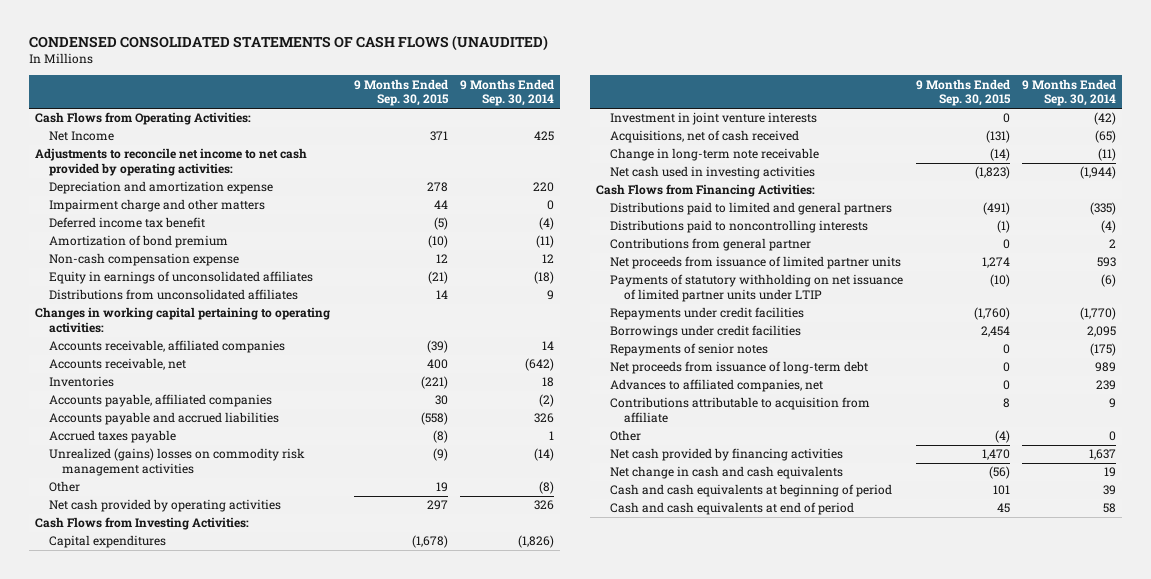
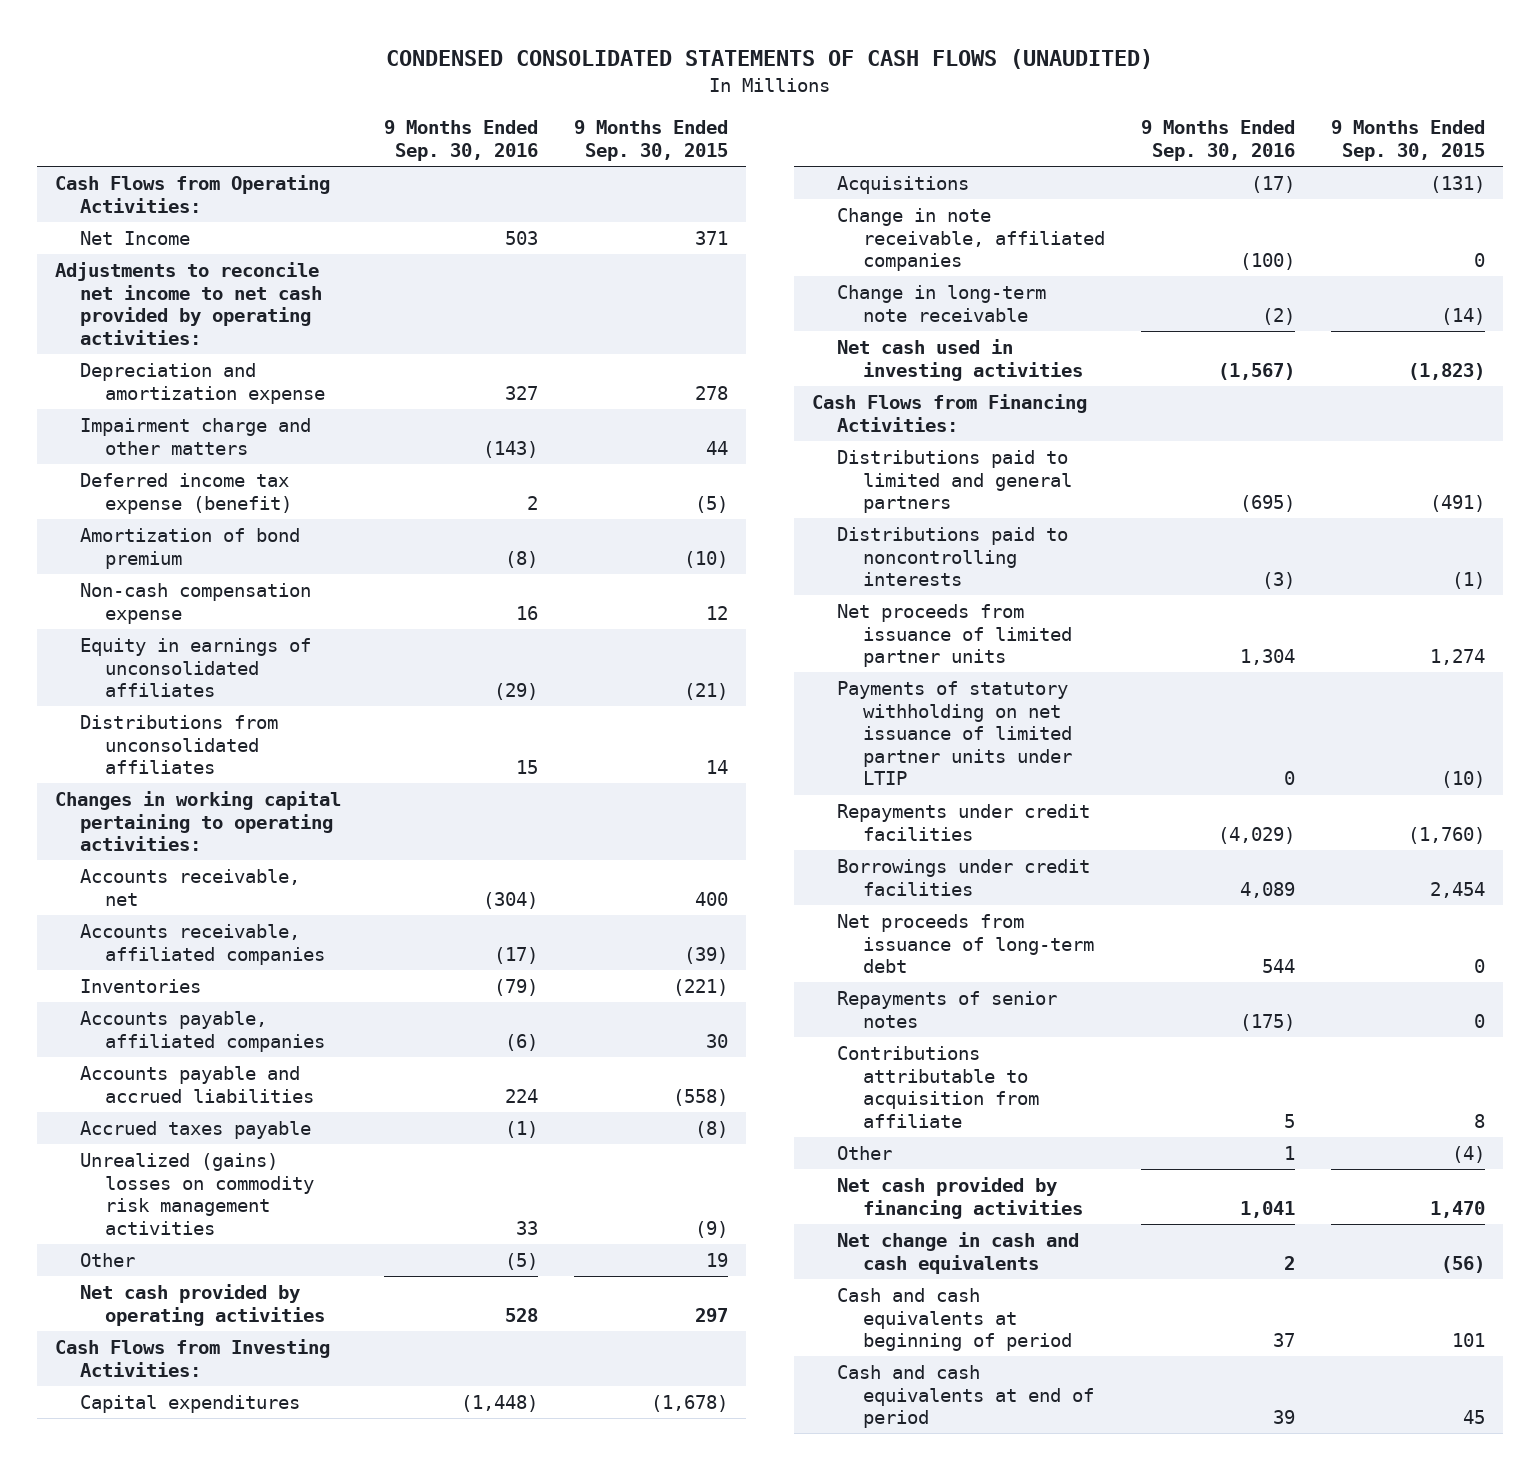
- | 9 Months Ended Sep. 30, 2015 | 9 Months Ended Sep. 30, 2014
+ | 9 Months Ended Sep. 30, 2016 | 9 Months Ended Sep. 30, 2015
- Deferred income tax benefit | (5) | (4)
+ Deferred income tax expense (benefit) | 2 | (5)
moved down: Accounts receivable, affiliated companies | (17) | (39)
- Investment in joint venture interests | 0 | (42)
- Acquisitions, net of cash received | (131) | (65)
+ Acquisitions | (17) | (131)
+ Change in note receivable, affiliated companies | (100) | 0
- Contributions from general partner | 0 | 2
- Advances to affiliated companies, net | 0 | 239
moved down: Repayments of senior notes | (175) | 0

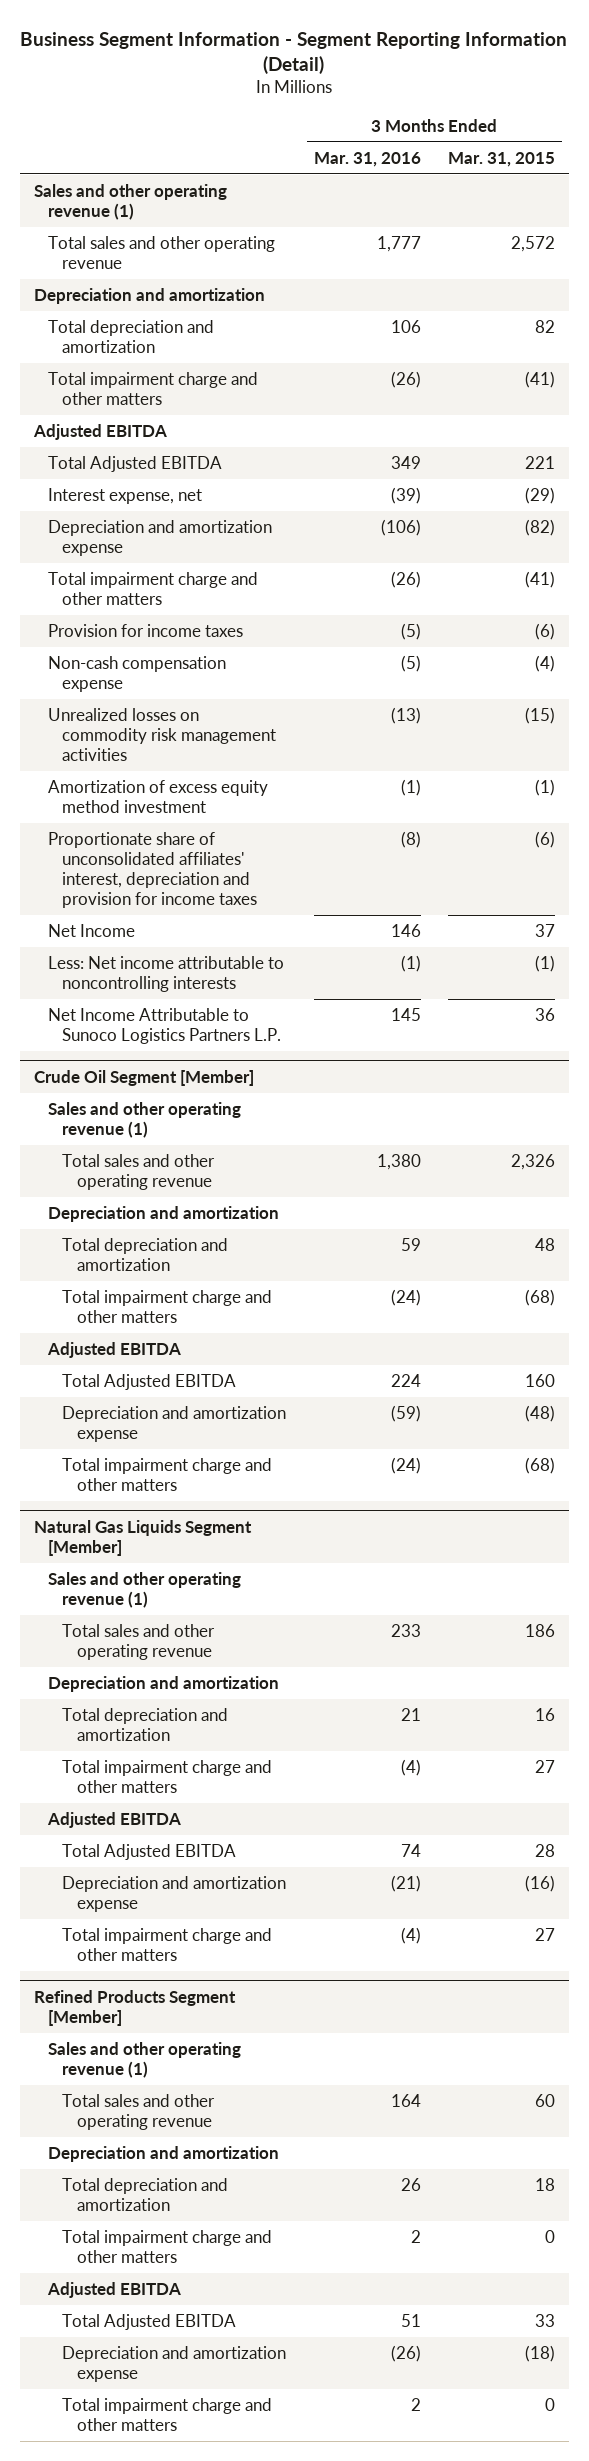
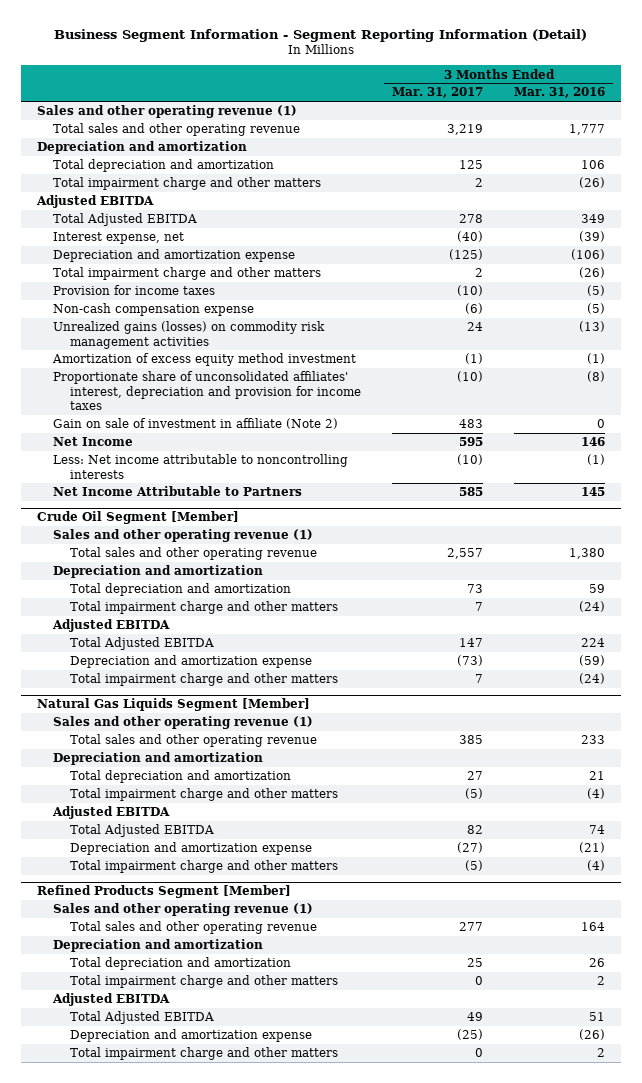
- | 3 Months Ended Mar. 31, 2016 | 3 Months Ended Mar. 31, 2015
+ | 3 Months Ended Mar. 31, 2017 | 3 Months Ended Mar. 31, 2016
- Unrealized losses on commodity risk management activities | (13) | (15)
+ Unrealized gains (losses) on commodity risk management activities | 24 | (13)
+ Gain on sale of investment in affiliate (Note 2) | 483 | 0
- Net Income Attributable to Sunoco Logistics Partners L.P. | 145 | 36
+ Net Income Attributable to Partners | 585 | 145

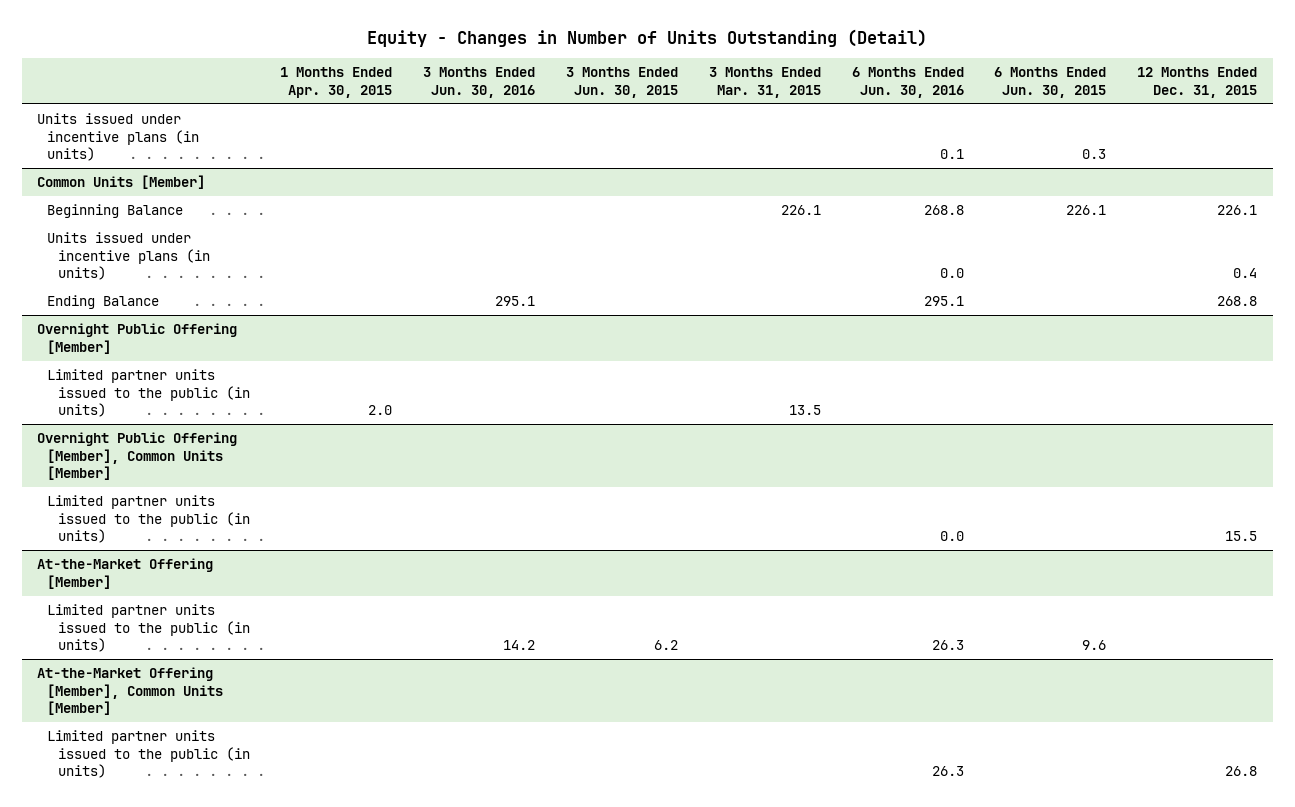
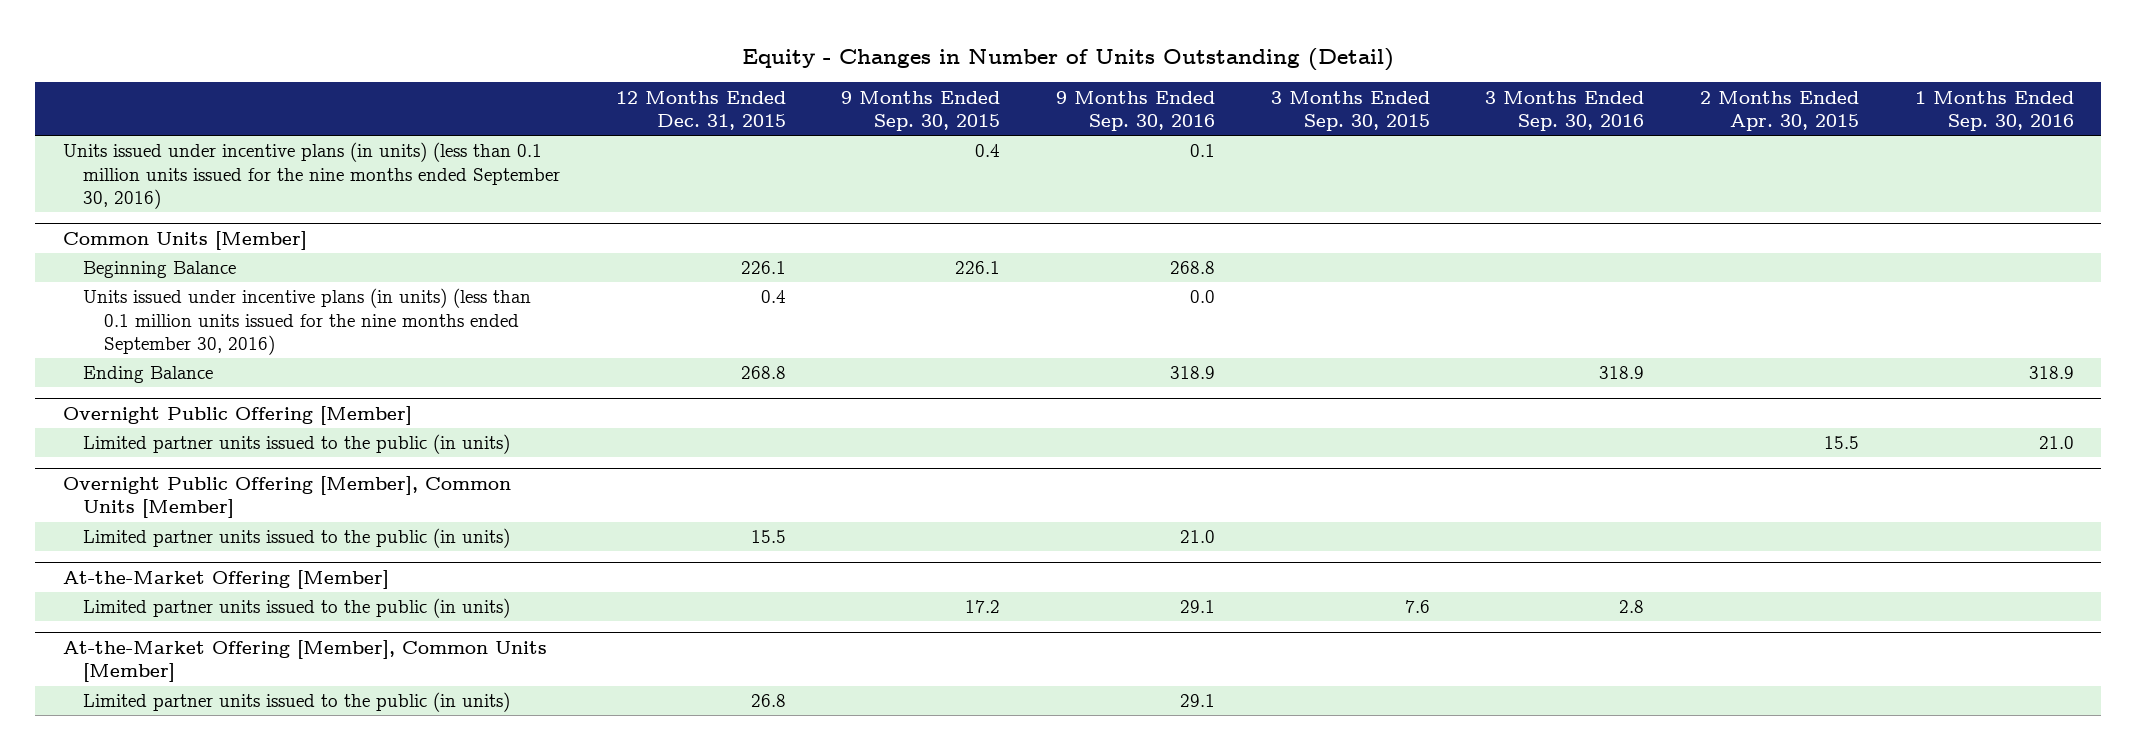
- | 1 Months Ended Apr. 30, 2015 | 3 Months Ended Jun. 30, 2016 | 3 Months Ended Jun. 30, 2015 | 3 Months Ended Mar. 31, 2015 | 6 Months Ended Jun. 30, 2016 | 6 Months Ended Jun. 30, 2015 | 12 Months Ended Dec. 31, 2015
+ | 12 Months Ended Dec. 31, 2015 | 9 Months Ended Sep. 30, 2015 | 9 Months Ended Sep. 30, 2016 | 3 Months Ended Sep. 30, 2015 | 3 Months Ended Sep. 30, 2016 | 2 Months Ended Apr. 30, 2015 | 1 Months Ended Sep. 30, 2016
- Units issued under incentive plans (in units) | | | | | 0.1 | 0.3 |
+ Units issued under incentive plans (in units) (less than 0.1 million units issued for the nine months ended September 30, 2016) | | 0.4 | 0.1 | | | |
@ Common Units [Member]
- Units issued under incentive plans (in units) | | | | | 0.0 | | 0.4
+ Units issued under incentive plans (in units) (less than 0.1 million units issued for the nine months ended September 30, 2016) | 0.4 | | 0.0 | | | |

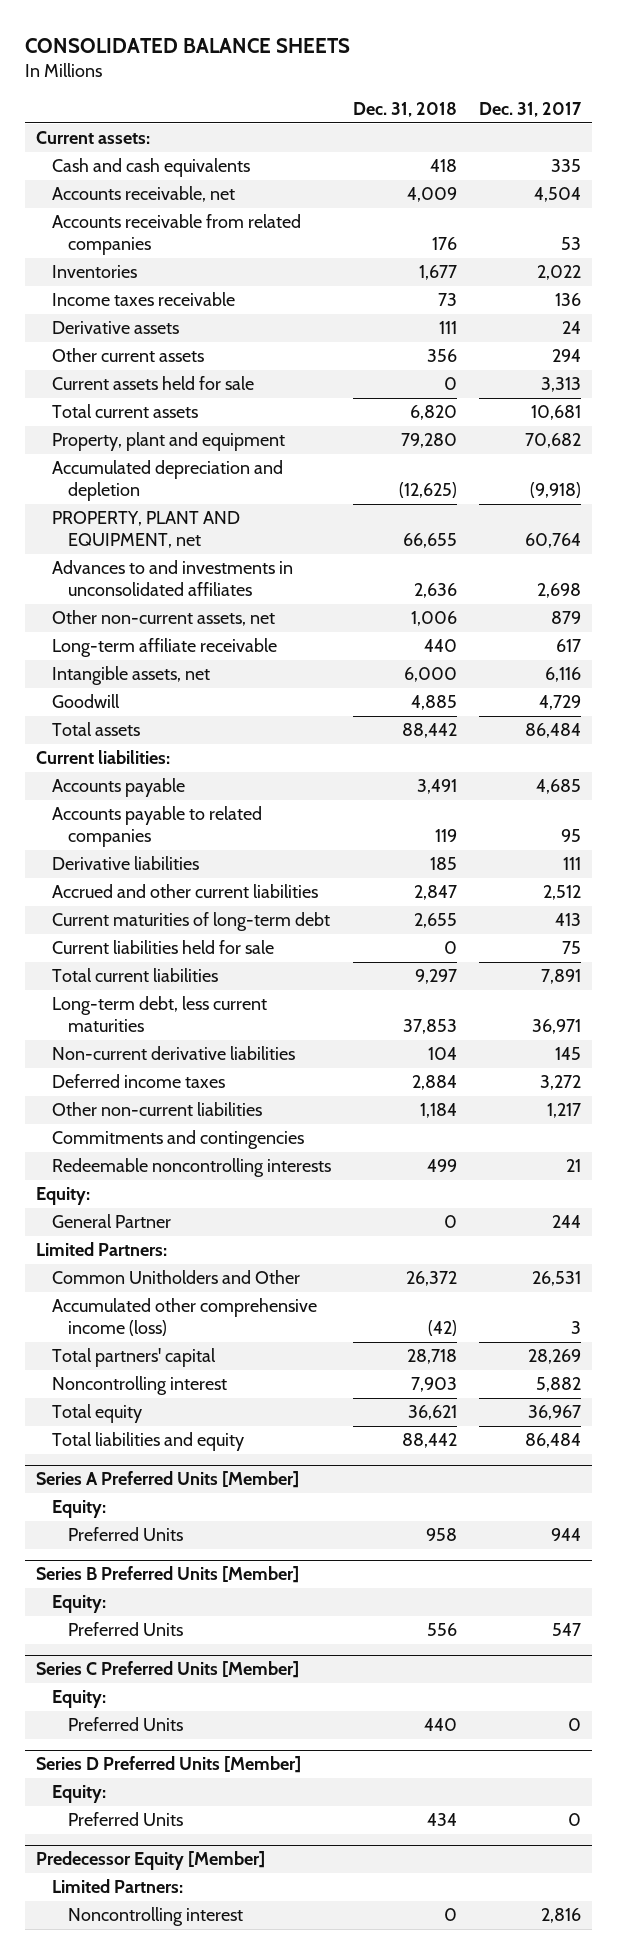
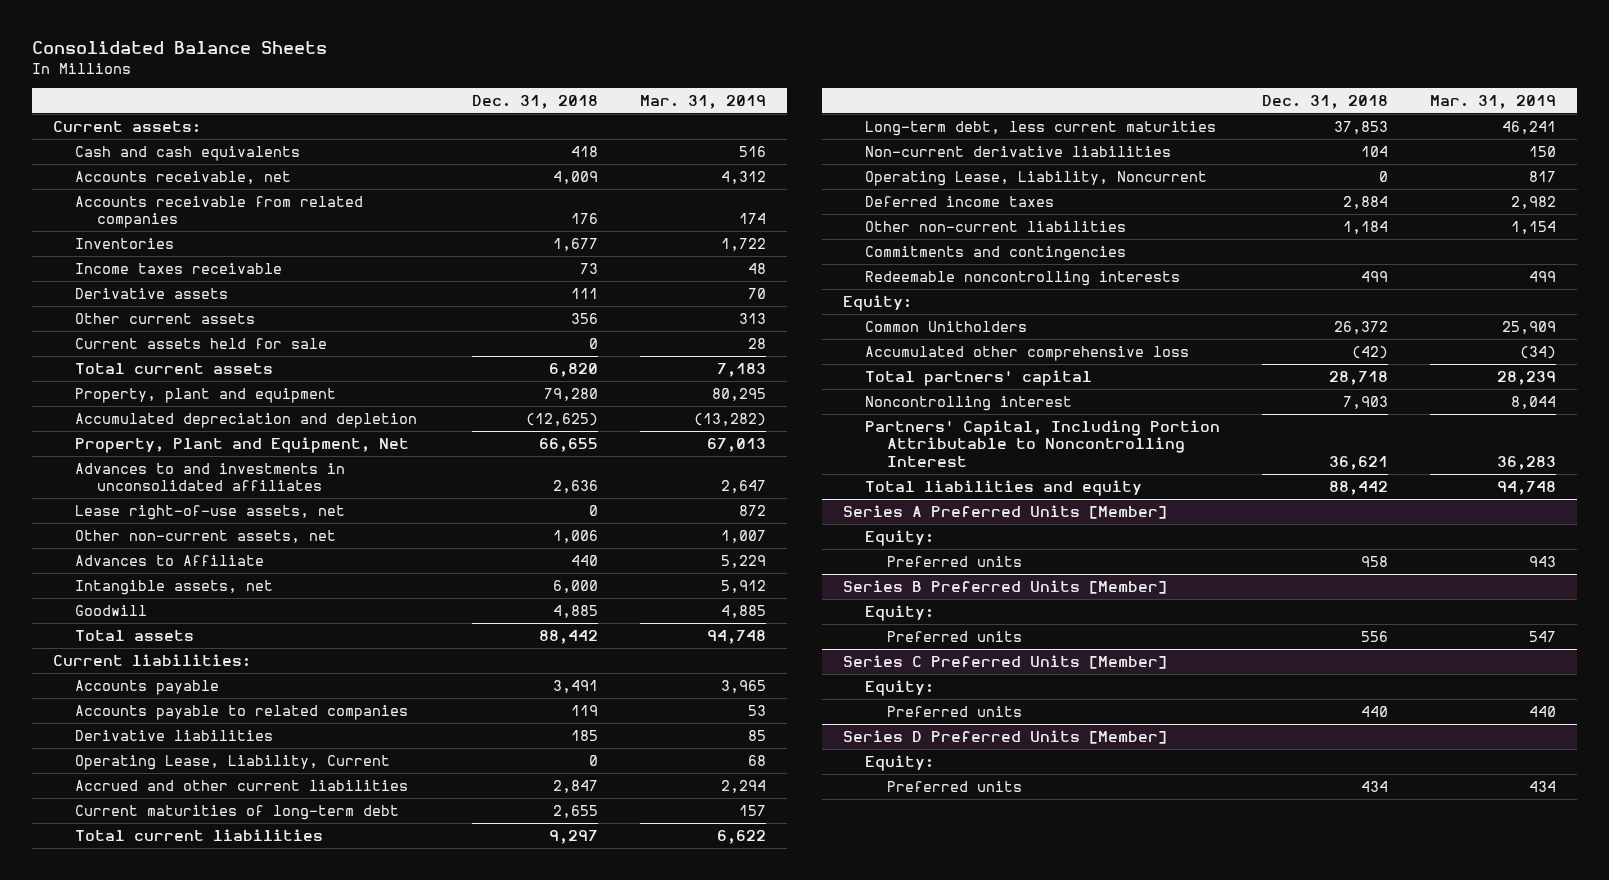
- CONSOLIDATED BALANCE SHEETS
+ Consolidated Balance Sheets
- | Dec. 31, 2018 | Dec. 31, 2017
+ | Dec. 31, 2018 | Mar. 31, 2019
- PROPERTY, PLANT AND EQUIPMENT, net | 66,655 | 60,764
+ Property, Plant and Equipment, Net | 66,655 | 67,013
+ Lease right-of-use assets, net | 0 | 872
- Long-term affiliate receivable | 440 | 617
+ Advances to Affiliate | 440 | 5,229
+ Operating Lease, Liability, Current | 0 | 68
- Current liabilities held for sale | 0 | 75
+ Operating Lease, Liability, Noncurrent | 0 | 817
- General Partner | 0 | 244
- Limited Partners:
- Common Unitholders and Other | 26,372 | 26,531
- Accumulated other comprehensive income (loss) | (42) | 3
+ Common Unitholders | 26,372 | 25,909
+ Accumulated other comprehensive loss | (42) | (34)
- Total equity | 36,621 | 36,967
+ Partners' Capital, Including Portion Attributable to Noncontrolling Interest | 36,621 | 36,283
@ Series A Preferred Units [Member]
- Preferred Units | 958 | 944
+ Preferred units | 958 | 943
@ Series B Preferred Units [Member]
- Preferred Units | 556 | 547
+ Preferred units | 556 | 547
@ Series C Preferred Units [Member]
- Preferred Units | 440 | 0
+ Preferred units | 440 | 440
@ Series D Preferred Units [Member]
- Preferred Units | 434 | 0
- Predecessor Equity [Member]
- Limited Partners:
- Noncontrolling interest | 0 | 2,816
@ Series D Preferred Units [Member]
+ Preferred units | 434 | 434

